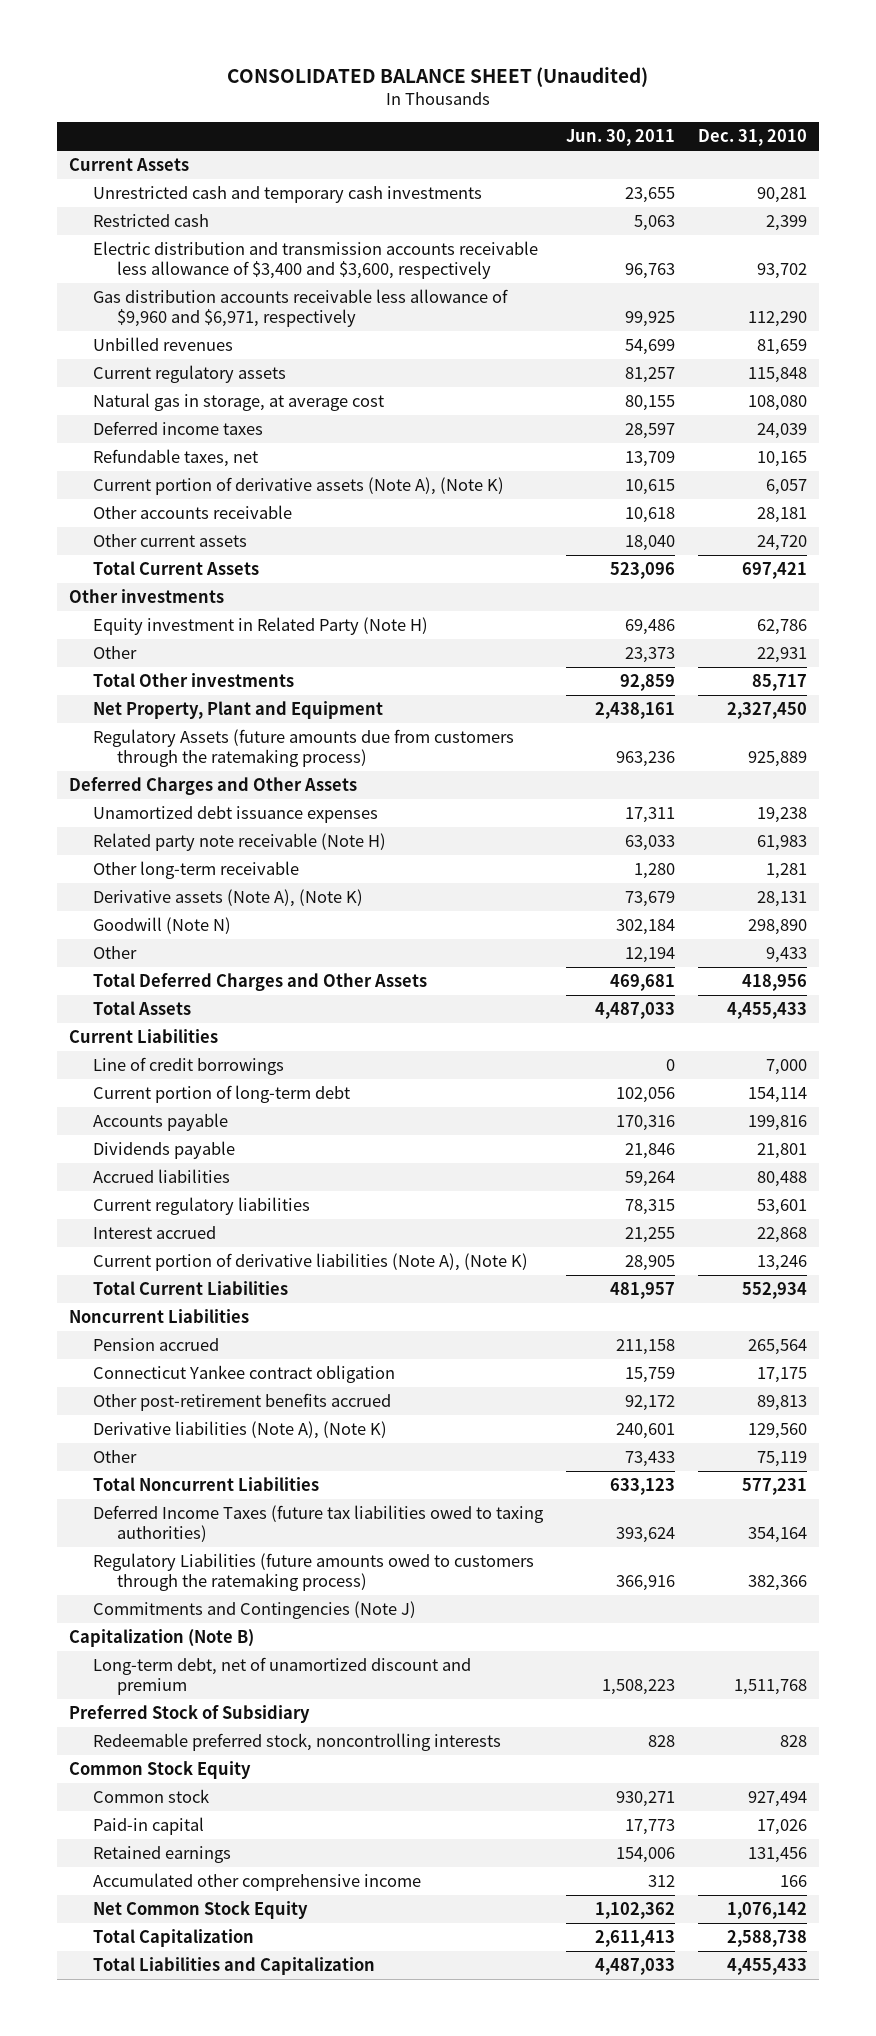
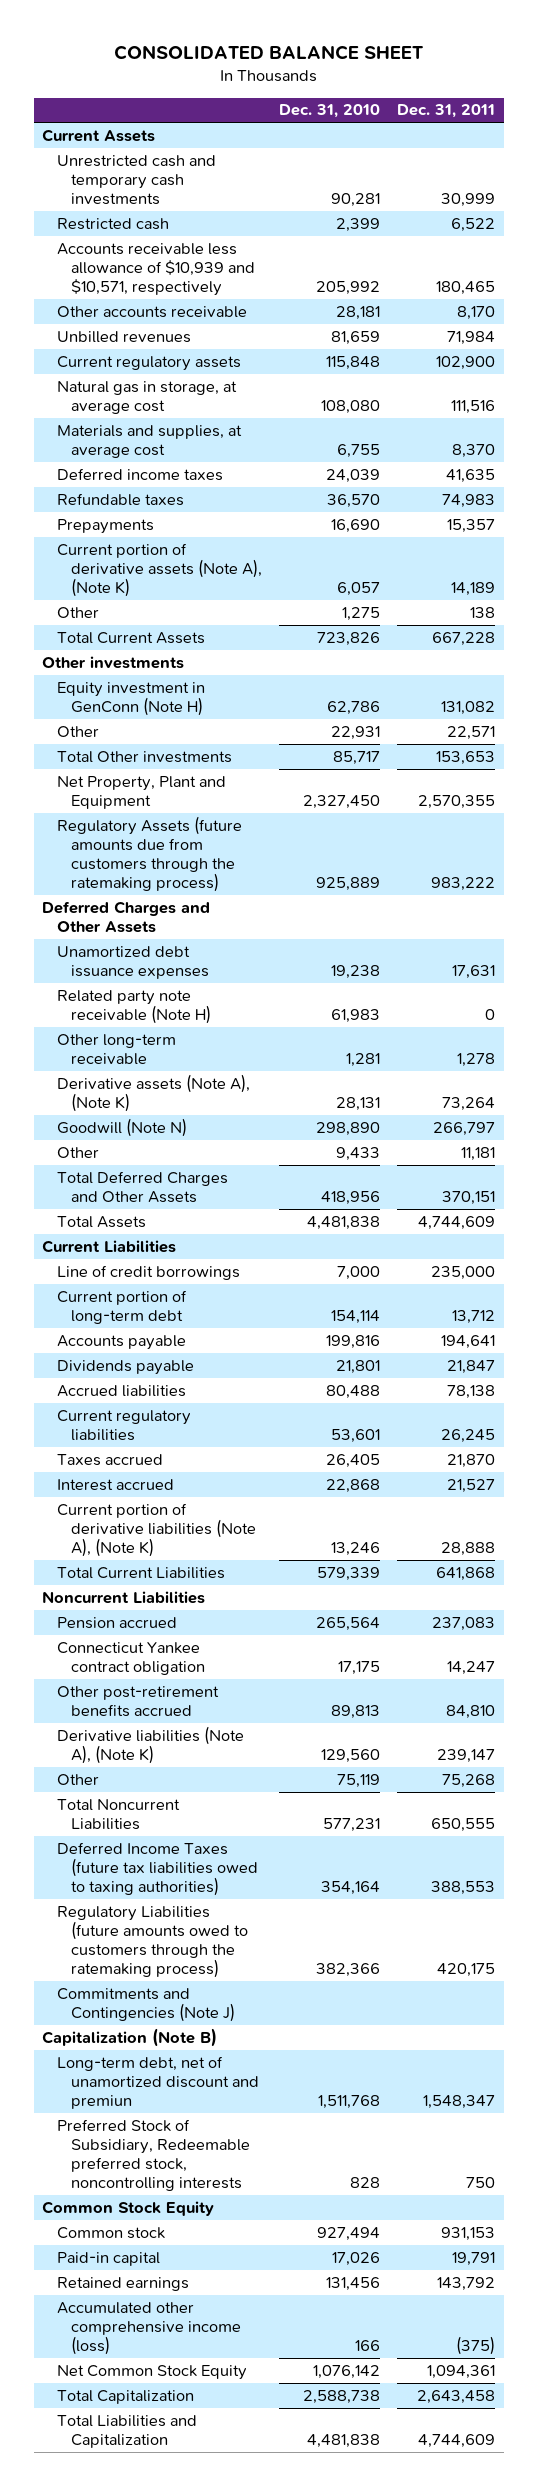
- CONSOLIDATED BALANCE SHEET (Unaudited)
+ CONSOLIDATED BALANCE SHEET
- | Jun. 30, 2011 | Dec. 31, 2010
+ | Dec. 31, 2010 | Dec. 31, 2011
- Electric distribution and transmission accounts receivable less allowance of $3,400 and $3,600, respectively | 96,763 | 93,702
- Gas distribution accounts receivable less allowance of $9,960 and $6,971, respectively | 99,925 | 112,290
+ Accounts receivable less allowance of $10,939 and $10,571, respectively | 205,992 | 180,465
moved up: Other accounts receivable | 28,181 | 8,170
+ Materials and supplies, at average cost | 6,755 | 8,370
- Refundable taxes, net | 13,709 | 10,165
+ Refundable taxes | 36,570 | 74,983
+ Prepayments | 16,690 | 15,357
- Other current assets | 18,040 | 24,720
- Total Current Assets | 523,096 | 697,421
+ Other | 1,275 | 138
+ Total Current Assets | 723,826 | 667,228
- Equity investment in Related Party (Note H) | 69,486 | 62,786
+ Equity investment in GenConn (Note H) | 62,786 | 131,082
- Total Assets | 4,487,033 | 4,455,433
+ Total Assets | 4,481,838 | 4,744,609
+ Taxes accrued | 26,405 | 21,870
- Total Current Liabilities | 481,957 | 552,934
+ Total Current Liabilities | 579,339 | 641,868
- Long-term debt, net of unamortized discount and premium | 1,508,223 | 1,511,768
- Preferred Stock of Subsidiary
- Redeemable preferred stock, noncontrolling interests | 828 | 828
+ Long-term debt, net of unamortized discount and premiun | 1,511,768 | 1,548,347
+ Preferred Stock of Subsidiary, Redeemable preferred stock, noncontrolling interests | 828 | 750
- Accumulated other comprehensive income | 312 | 166
+ Accumulated other comprehensive income (loss) | 166 | (375)
- Total Liabilities and Capitalization | 4,487,033 | 4,455,433
+ Total Liabilities and Capitalization | 4,481,838 | 4,744,609

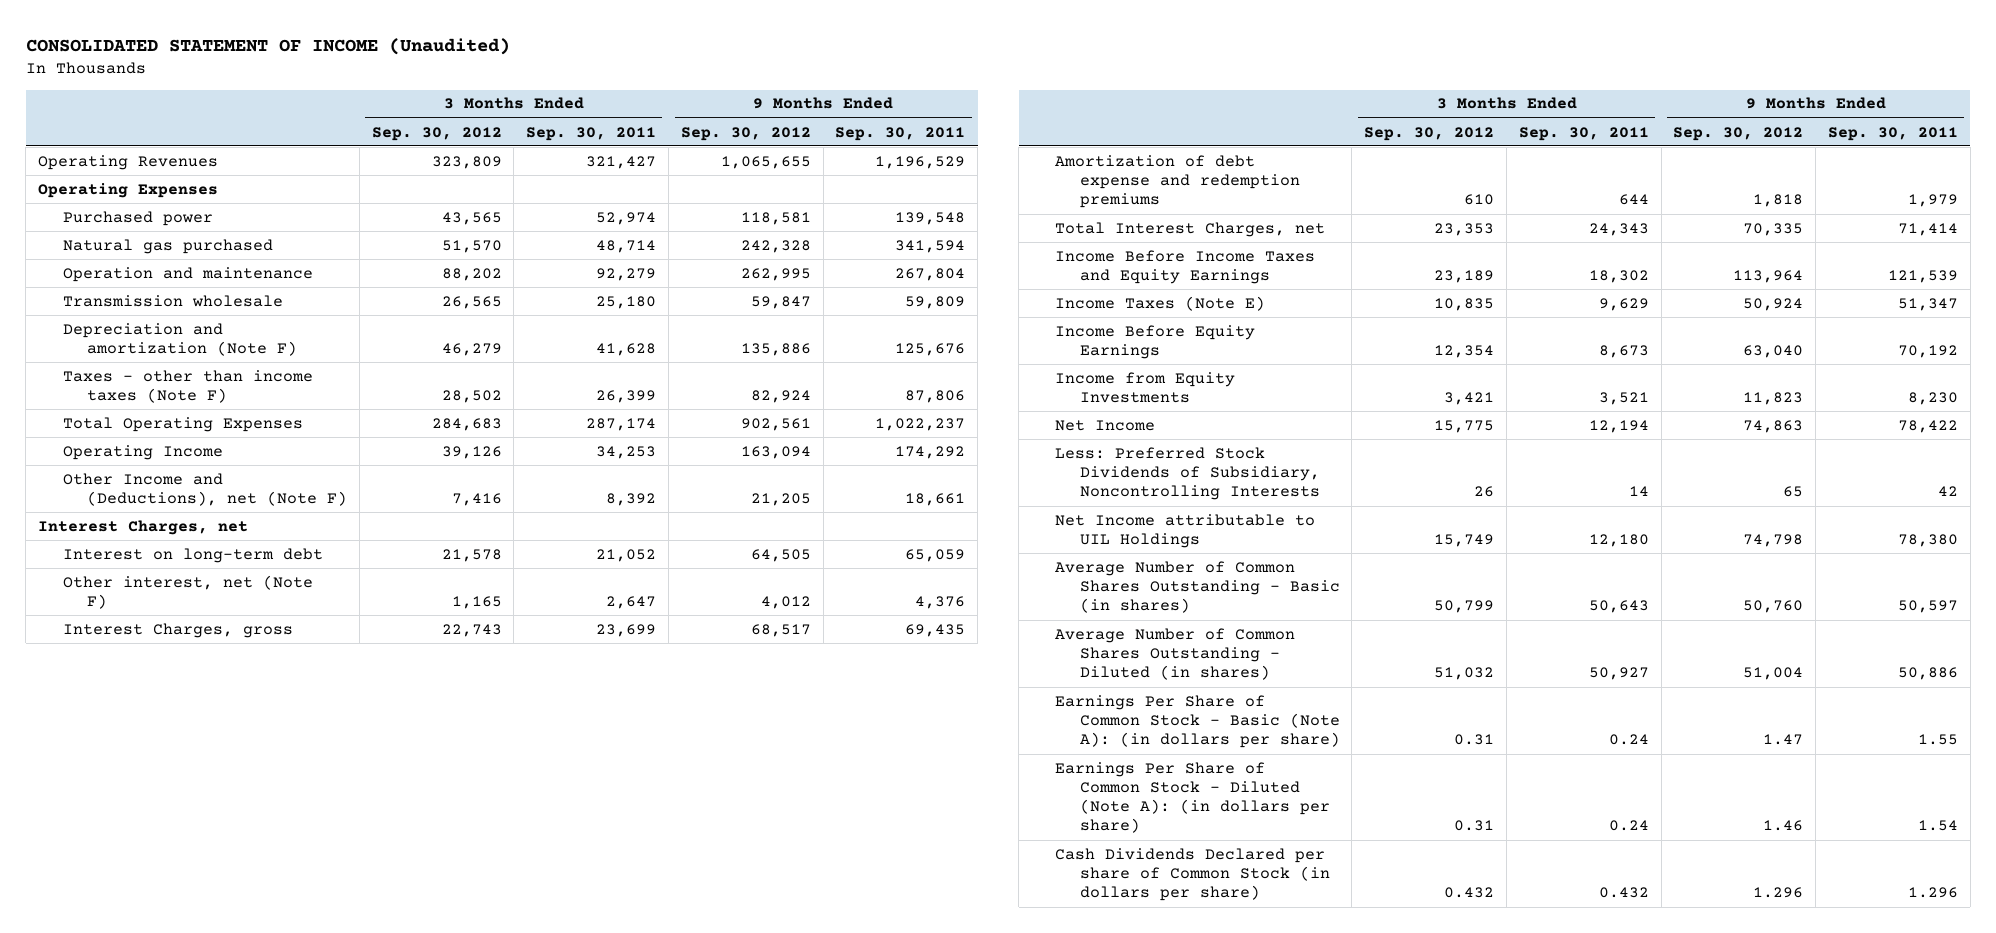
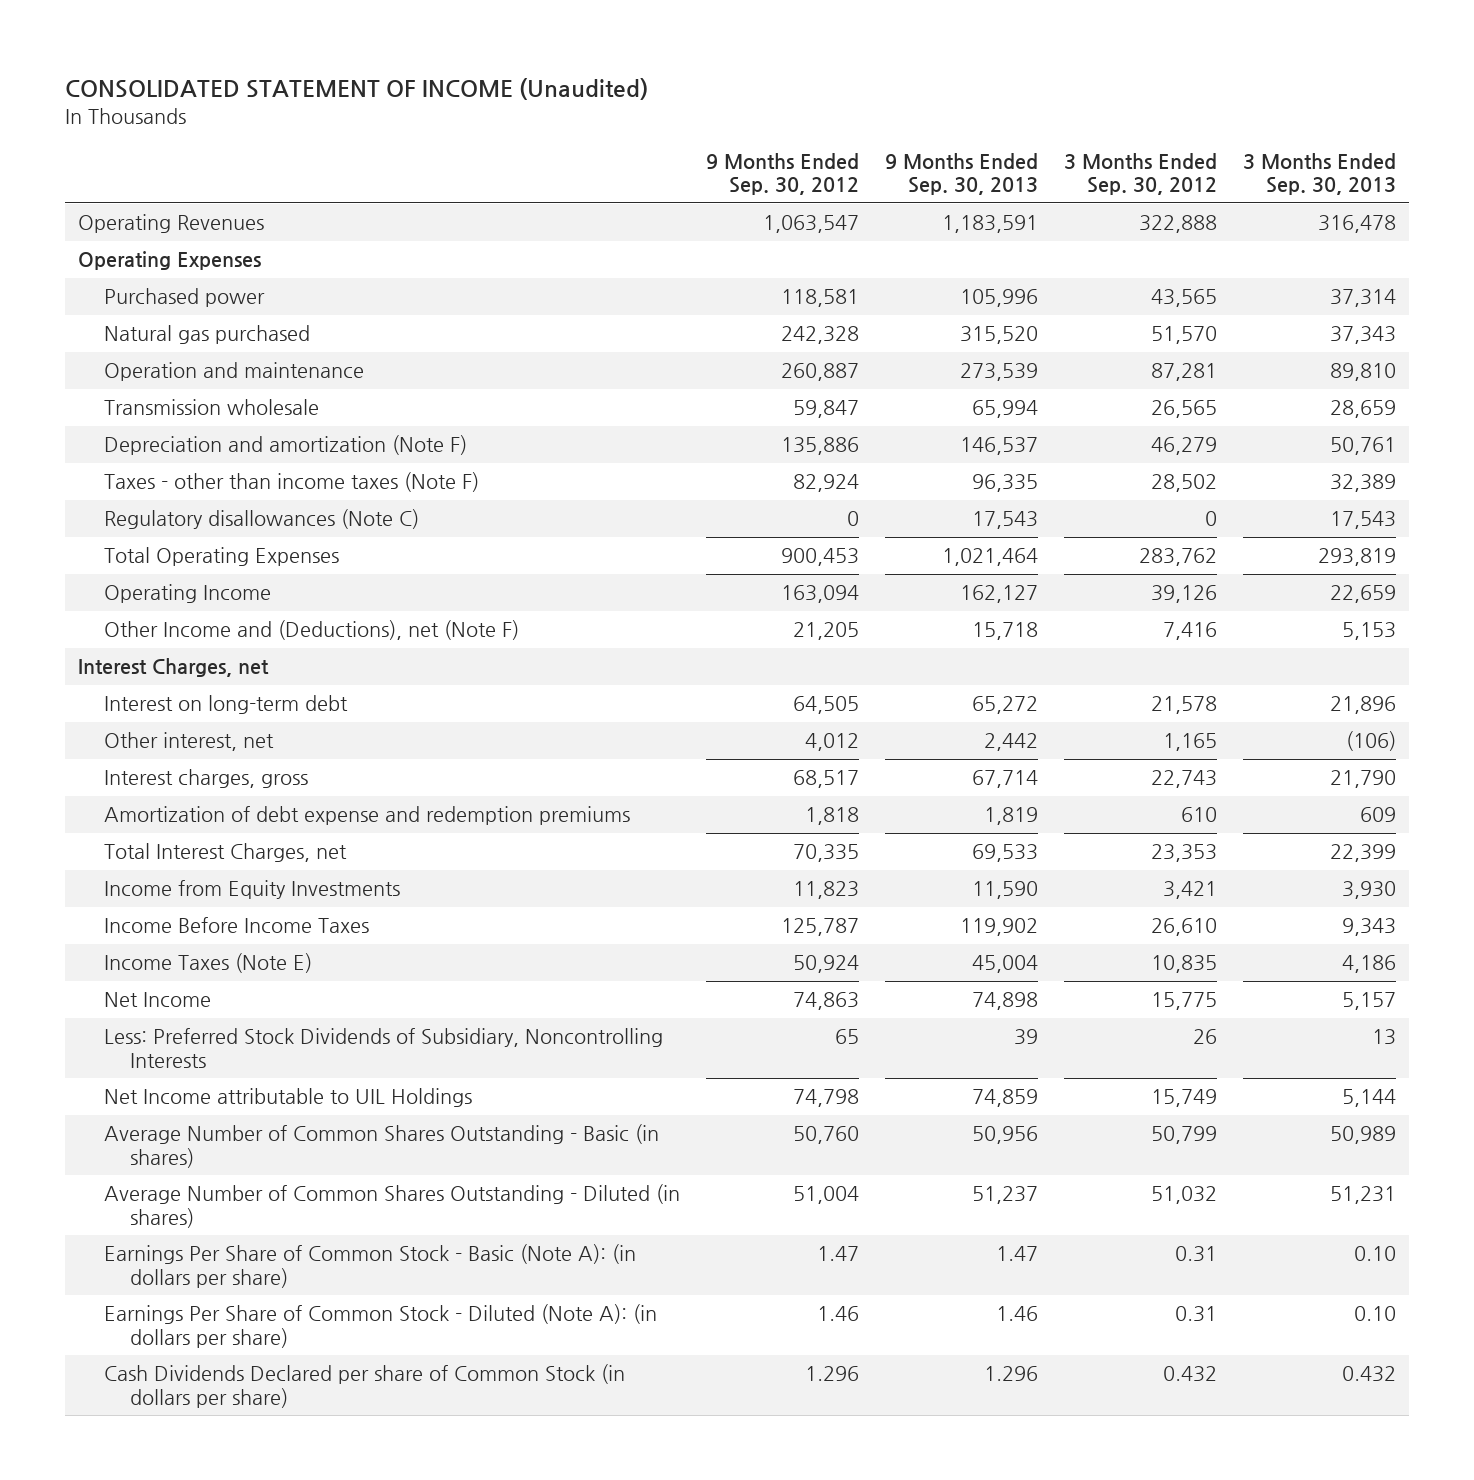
- | 3 Months Ended Sep. 30, 2012 | 3 Months Ended Sep. 30, 2011 | 9 Months Ended Sep. 30, 2012 | 9 Months Ended Sep. 30, 2011
+ | 9 Months Ended Sep. 30, 2012 | 9 Months Ended Sep. 30, 2013 | 3 Months Ended Sep. 30, 2012 | 3 Months Ended Sep. 30, 2013
- Operating Revenues | 323,809 | 321,427 | 1,065,655 | 1,196,529
+ Operating Revenues | 1,063,547 | 1,183,591 | 322,888 | 316,478
- Operation and maintenance | 88,202 | 92,279 | 262,995 | 267,804
+ Operation and maintenance | 260,887 | 273,539 | 87,281 | 89,810
- Total Operating Expenses | 284,683 | 287,174 | 902,561 | 1,022,237
+ Regulatory disallowances (Note C) | 0 | 17,543 | 0 | 17,543
+ Total Operating Expenses | 900,453 | 1,021,464 | 283,762 | 293,819
- Other interest, net (Note F) | 1,165 | 2,647 | 4,012 | 4,376
- Interest Charges, gross | 22,743 | 23,699 | 68,517 | 69,435
+ Other interest, net | 4,012 | 2,442 | 1,165 | (106)
+ Interest charges, gross | 68,517 | 67,714 | 22,743 | 21,790
- Income Before Income Taxes and Equity Earnings | 23,189 | 18,302 | 113,964 | 121,539
- Income Before Equity Earnings | 12,354 | 8,673 | 63,040 | 70,192
+ Income Before Income Taxes | 125,787 | 119,902 | 26,610 | 9,343
moved down: Income Taxes (Note E) | 50,924 | 45,004 | 10,835 | 4,186

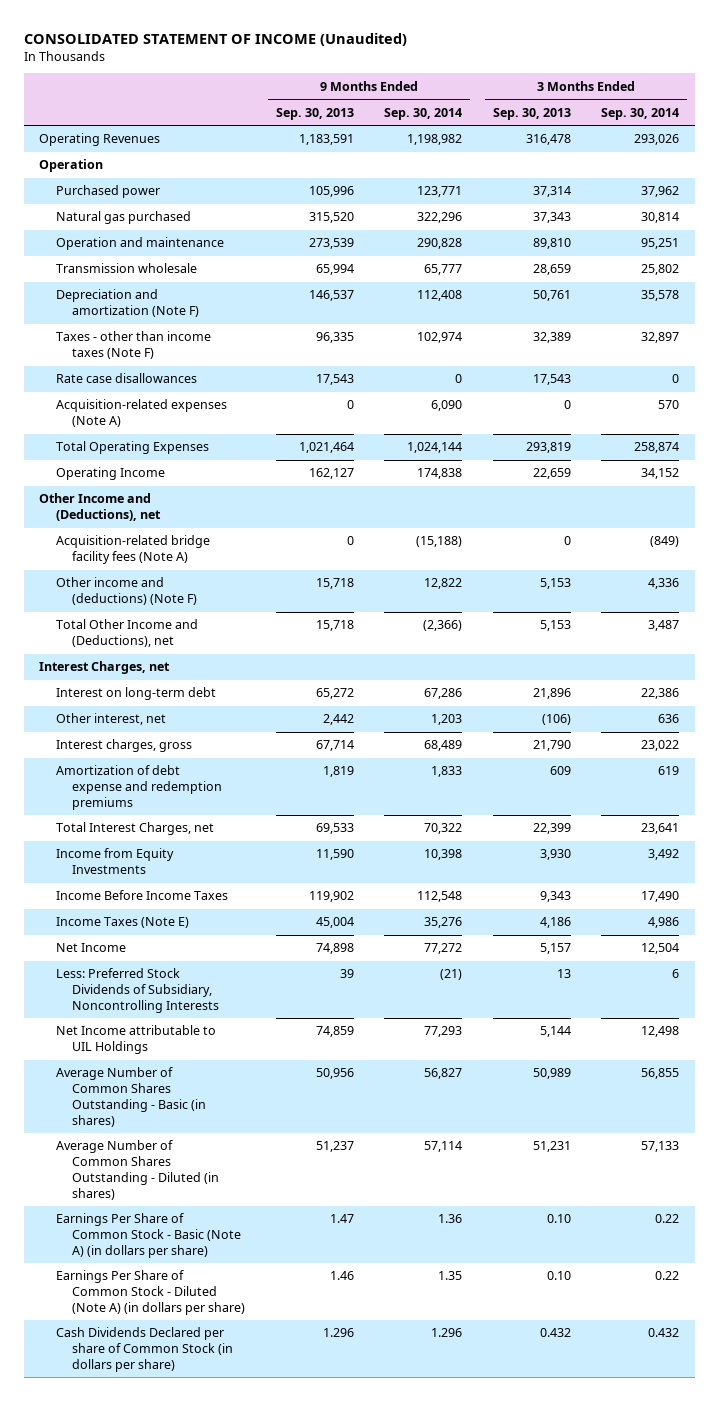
- | 9 Months Ended Sep. 30, 2012 | 9 Months Ended Sep. 30, 2013 | 3 Months Ended Sep. 30, 2012 | 3 Months Ended Sep. 30, 2013
+ | 9 Months Ended Sep. 30, 2013 | 9 Months Ended Sep. 30, 2014 | 3 Months Ended Sep. 30, 2013 | 3 Months Ended Sep. 30, 2014
- Operating Expenses
+ Operation
- Regulatory disallowances (Note C) | 0 | 17,543 | 0 | 17,543
+ Rate case disallowances | 17,543 | 0 | 17,543 | 0
+ Acquisition-related expenses (Note A) | 0 | 6,090 | 0 | 570
- Other Income and (Deductions), net (Note F) | 21,205 | 15,718 | 7,416 | 5,153
+ Other Income and (Deductions), net
+ Acquisition-related bridge facility fees (Note A) | 0 | (15,188) | 0 | (849)
+ Other income and (deductions) (Note F) | 15,718 | 12,822 | 5,153 | 4,336
+ Total Other Income and (Deductions), net | 15,718 | (2,366) | 5,153 | 3,487
- Earnings Per Share of Common Stock - Basic (Note A): (in dollars per share) | 1.47 | 1.47 | 0.31 | 0.10
- Earnings Per Share of Common Stock - Diluted (Note A): (in dollars per share) | 1.46 | 1.46 | 0.31 | 0.10
+ Earnings Per Share of Common Stock - Basic (Note A) (in dollars per share) | 1.47 | 1.36 | 0.10 | 0.22
+ Earnings Per Share of Common Stock - Diluted (Note A) (in dollars per share) | 1.46 | 1.35 | 0.10 | 0.22

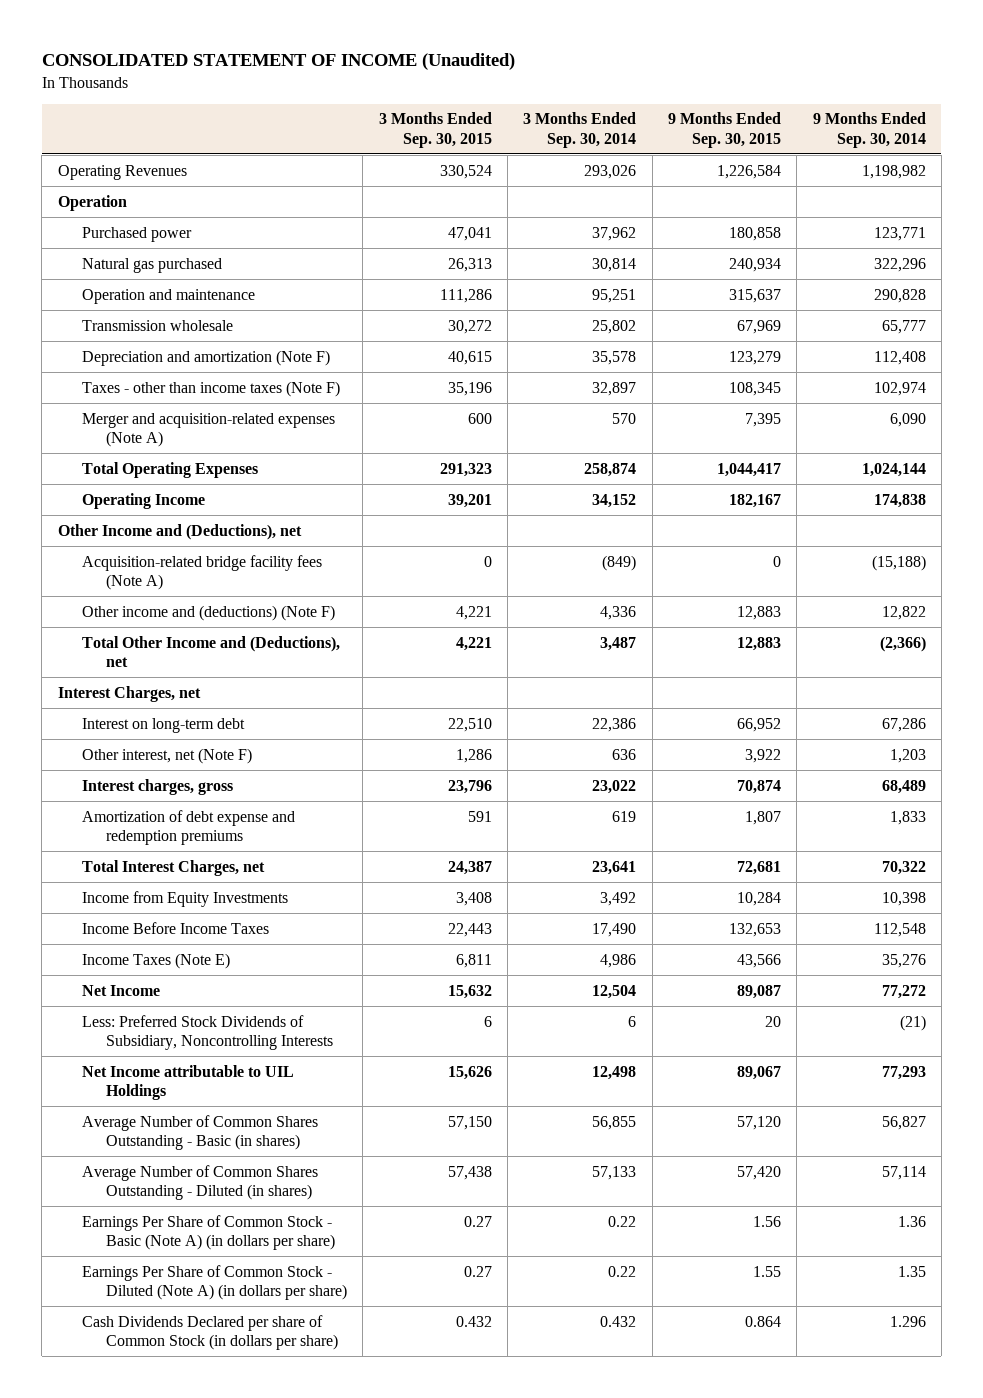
- | 9 Months Ended Sep. 30, 2013 | 9 Months Ended Sep. 30, 2014 | 3 Months Ended Sep. 30, 2013 | 3 Months Ended Sep. 30, 2014
+ | 3 Months Ended Sep. 30, 2015 | 3 Months Ended Sep. 30, 2014 | 9 Months Ended Sep. 30, 2015 | 9 Months Ended Sep. 30, 2014
- Rate case disallowances | 17,543 | 0 | 17,543 | 0
- Acquisition-related expenses (Note A) | 0 | 6,090 | 0 | 570
+ Merger and acquisition-related expenses (Note A) | 600 | 570 | 7,395 | 6,090
- Other interest, net | 2,442 | 1,203 | (106) | 636
+ Other interest, net (Note F) | 1,286 | 636 | 3,922 | 1,203

